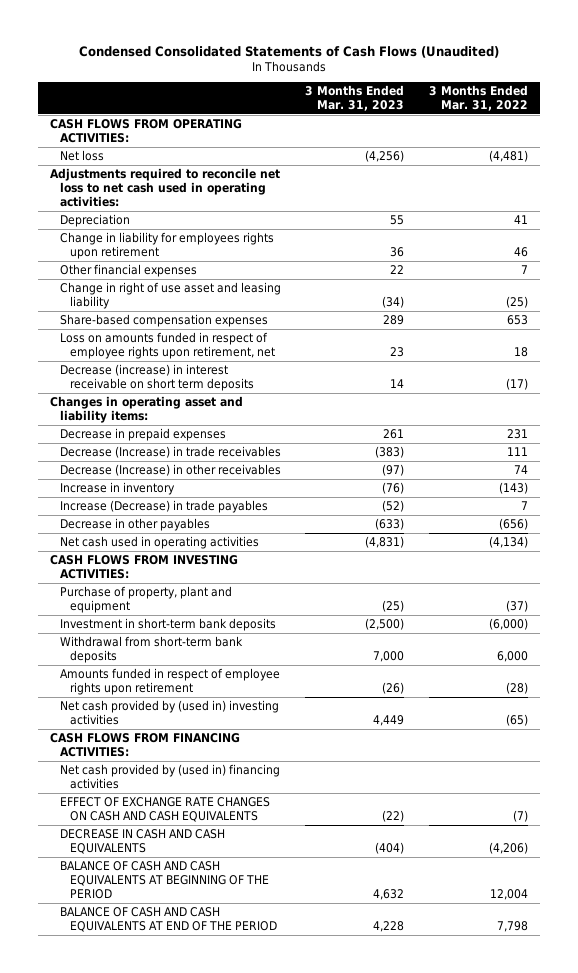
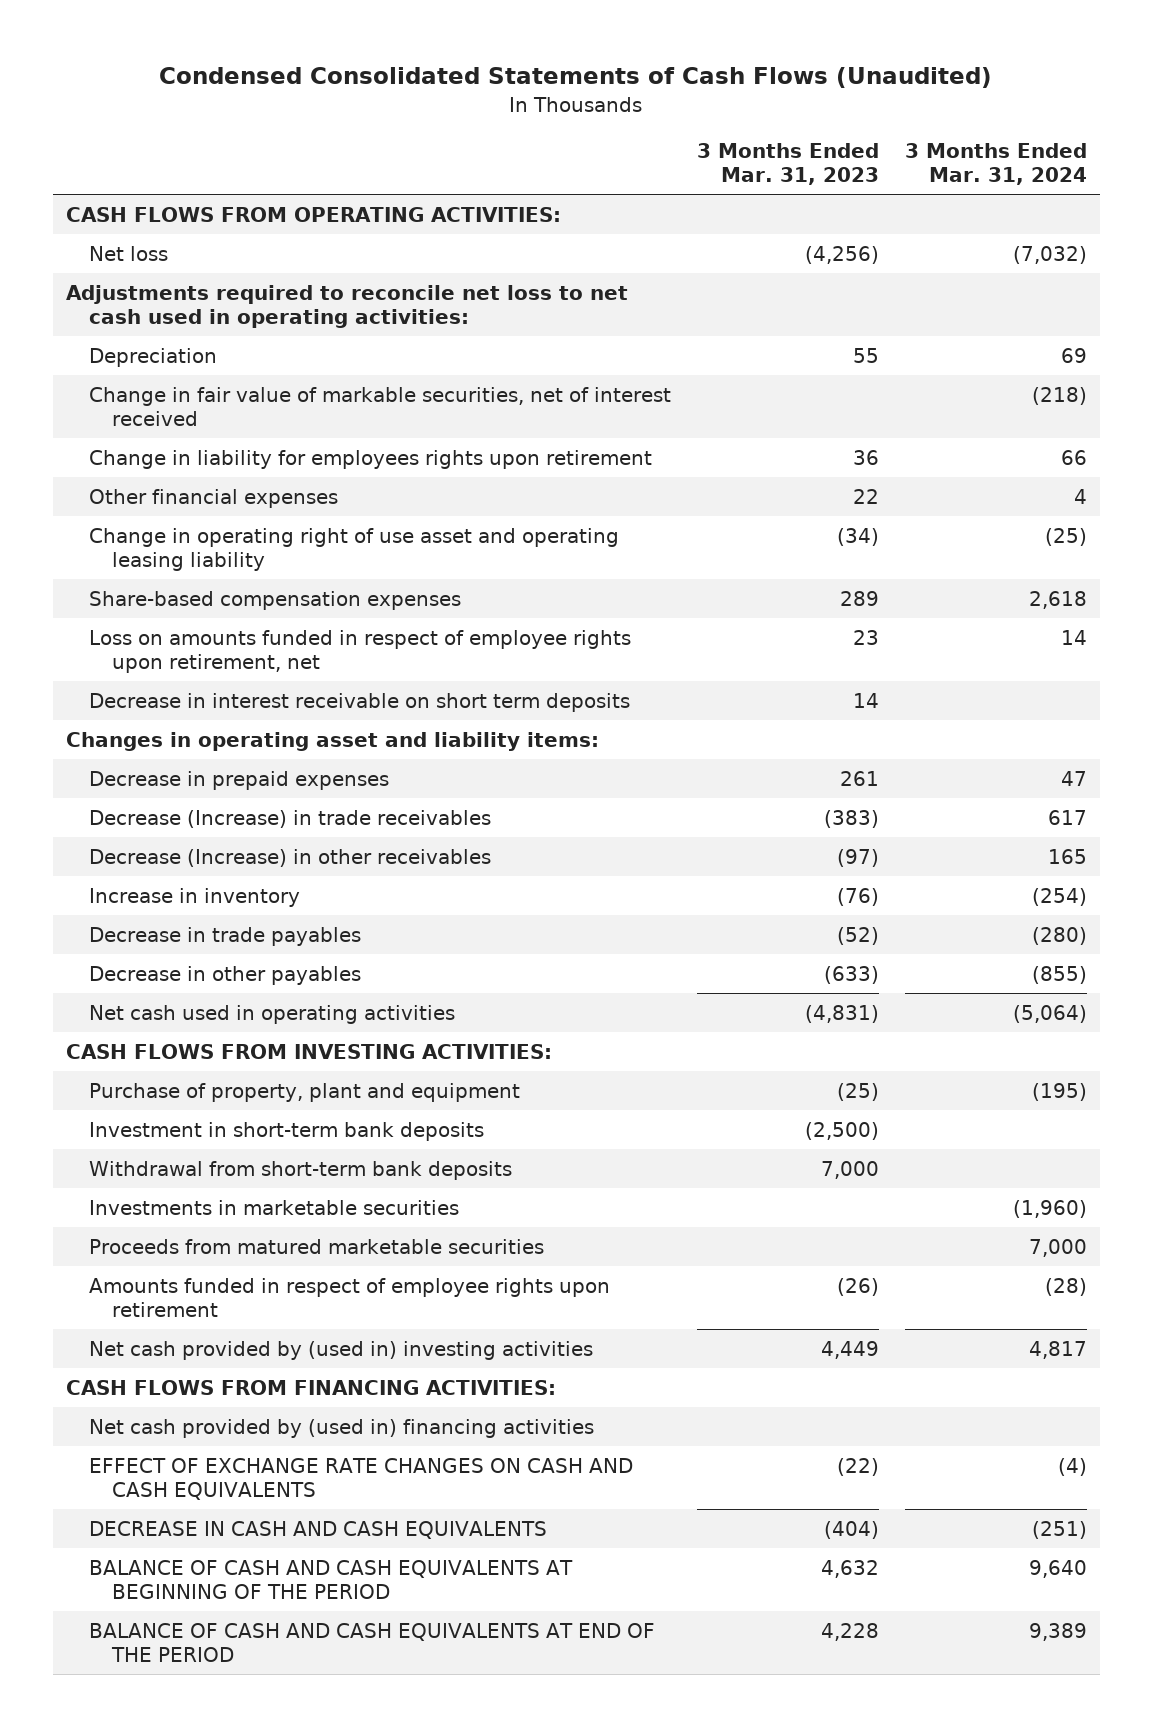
- | 3 Months Ended Mar. 31, 2023 | 3 Months Ended Mar. 31, 2022
+ | 3 Months Ended Mar. 31, 2023 | 3 Months Ended Mar. 31, 2024
+ Change in fair value of markable securities, net of interest received | | (218)
- Change in right of use asset and leasing liability | (34) | (25)
+ Change in operating right of use asset and operating leasing liability | (34) | (25)
- Decrease (increase) in interest receivable on short term deposits | 14 | (17)
+ Decrease in interest receivable on short term deposits | 14 |
- Increase (Decrease) in trade payables | (52) | 7
+ Decrease in trade payables | (52) | (280)
+ Investments in marketable securities | | (1,960)
+ Proceeds from matured marketable securities | | 7,000

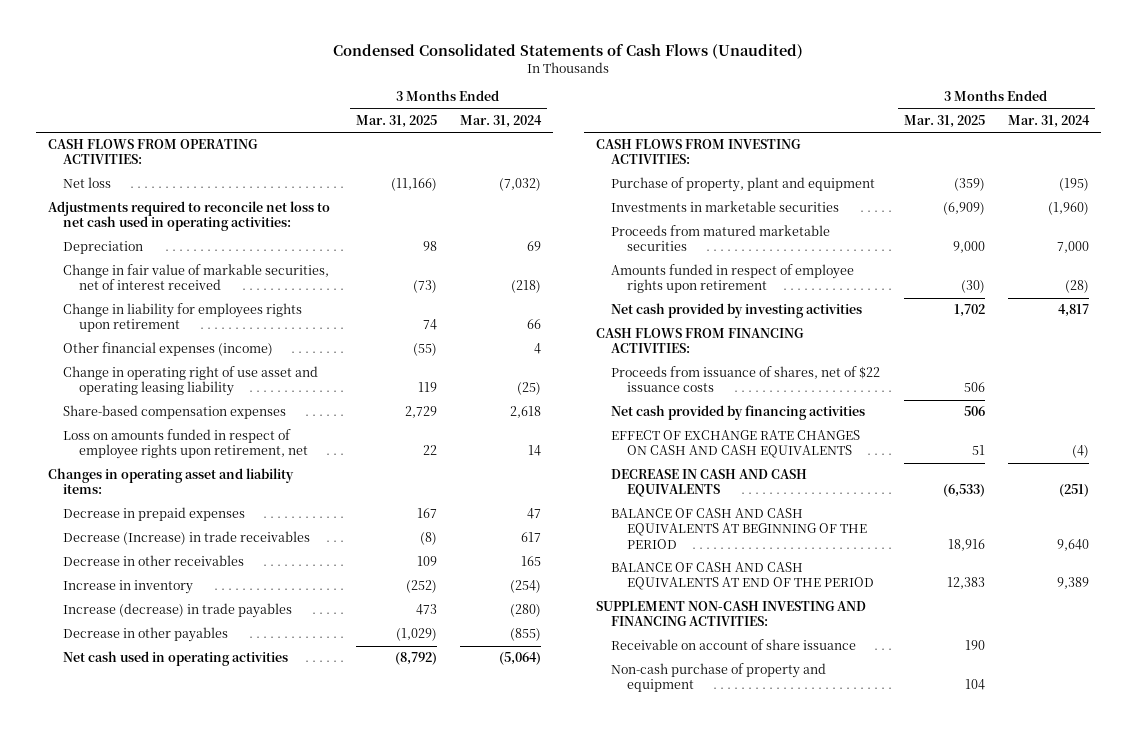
- | 3 Months Ended Mar. 31, 2023 | 3 Months Ended Mar. 31, 2024
+ | 3 Months Ended Mar. 31, 2025 | 3 Months Ended Mar. 31, 2024
- Other financial expenses | 22 | 4
+ Other financial expenses (income) | (55) | 4
- Decrease in interest receivable on short term deposits | 14 |
- Decrease (Increase) in other receivables | (97) | 165
+ Decrease in other receivables | 109 | 165
- Decrease in trade payables | (52) | (280)
+ Increase (decrease) in trade payables | 473 | (280)
- Investment in short-term bank deposits | (2,500) |
- Withdrawal from short-term bank deposits | 7,000 |
- Net cash provided by (used in) investing activities | 4,449 | 4,817
+ Net cash provided by investing activities | 1,702 | 4,817
- Net cash provided by (used in) financing activities
+ Proceeds from issuance of shares, net of $22 issuance costs | 506 |
+ Net cash provided by financing activities | 506 |
+ SUPPLEMENT NON-CASH INVESTING AND FINANCING ACTIVITIES:
+ Receivable on account of share issuance | 190 |
+ Non-cash purchase of property and equipment | 104 |

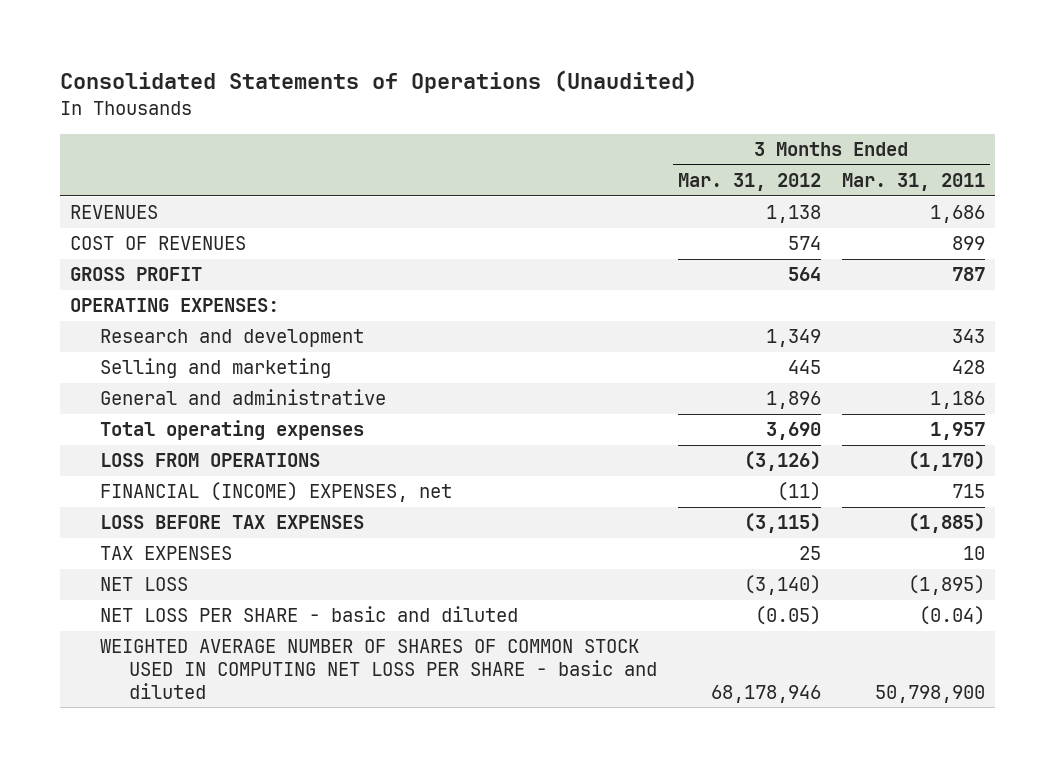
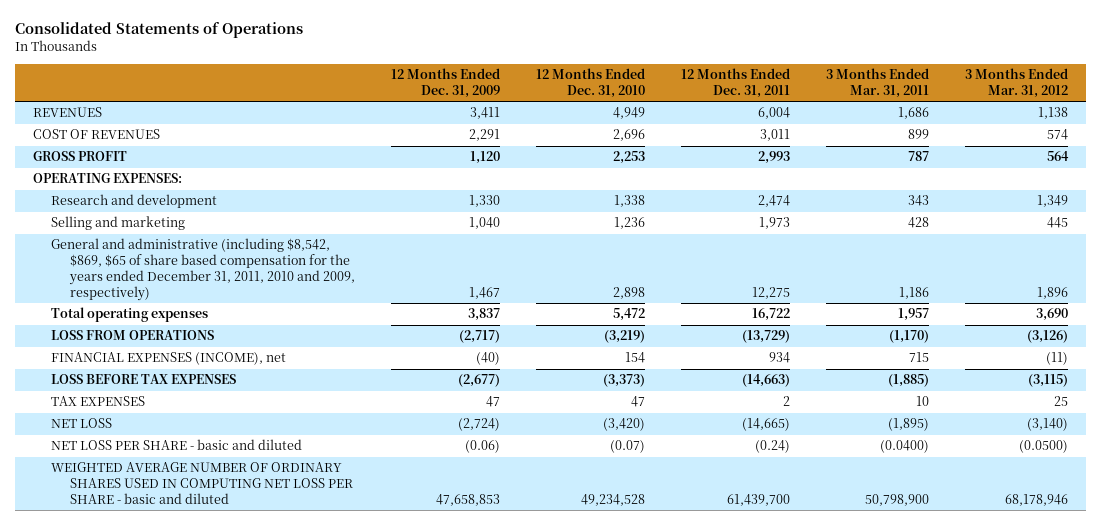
- Consolidated Statements of Operations (Unaudited)
+ Consolidated Statements of Operations
- | 3 Months Ended Mar. 31, 2012 | 3 Months Ended Mar. 31, 2011
+ | 12 Months Ended Dec. 31, 2009 | 12 Months Ended Dec. 31, 2010 | 12 Months Ended Dec. 31, 2011 | 3 Months Ended Mar. 31, 2011 | 3 Months Ended Mar. 31, 2012
- General and administrative | 1,896 | 1,186
+ General and administrative (including $8,542, $869, $65 of share based compensation for the years ended December 31, 2011, 2010 and 2009, respectively) | 1,467 | 2,898 | 12,275 | 1,186 | 1,896
- FINANCIAL (INCOME) EXPENSES, net | (11) | 715
+ FINANCIAL EXPENSES (INCOME), net | (40) | 154 | 934 | 715 | (11)
- NET LOSS PER SHARE - basic and diluted | (0.05) | (0.04)
- WEIGHTED AVERAGE NUMBER OF SHARES OF COMMON STOCK USED IN COMPUTING NET LOSS PER SHARE - basic and diluted | 68,178,946 | 50,798,900
+ NET LOSS PER SHARE - basic and diluted | (0.06) | (0.07) | (0.24) | (0.0400) | (0.0500)
+ WEIGHTED AVERAGE NUMBER OF ORDINARY SHARES USED IN COMPUTING NET LOSS PER SHARE - basic and diluted | 47,658,853 | 49,234,528 | 61,439,700 | 50,798,900 | 68,178,946

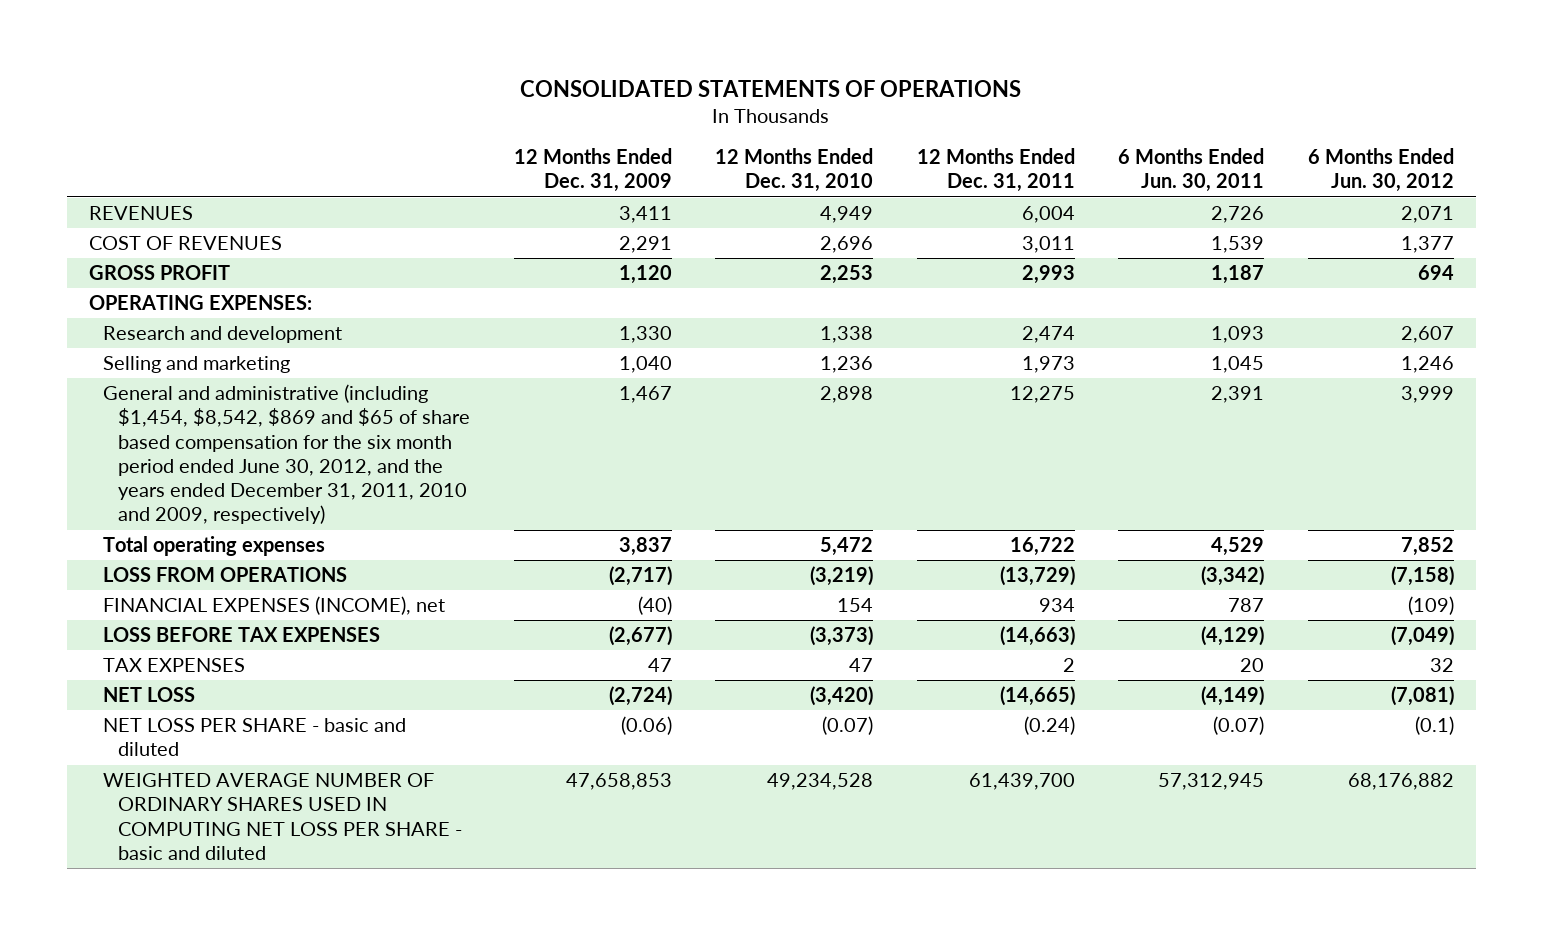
- Consolidated Statements of Operations
+ CONSOLIDATED STATEMENTS OF OPERATIONS
- | 12 Months Ended Dec. 31, 2009 | 12 Months Ended Dec. 31, 2010 | 12 Months Ended Dec. 31, 2011 | 3 Months Ended Mar. 31, 2011 | 3 Months Ended Mar. 31, 2012
+ | 12 Months Ended Dec. 31, 2009 | 12 Months Ended Dec. 31, 2010 | 12 Months Ended Dec. 31, 2011 | 6 Months Ended Jun. 30, 2011 | 6 Months Ended Jun. 30, 2012
- General and administrative (including $8,542, $869, $65 of share based compensation for the years ended December 31, 2011, 2010 and 2009, respectively) | 1,467 | 2,898 | 12,275 | 1,186 | 1,896
+ General and administrative (including $1,454, $8,542, $869 and $65 of share based compensation for the six month period ended June 30, 2012, and the years ended December 31, 2011, 2010 and 2009, respectively) | 1,467 | 2,898 | 12,275 | 2,391 | 3,999

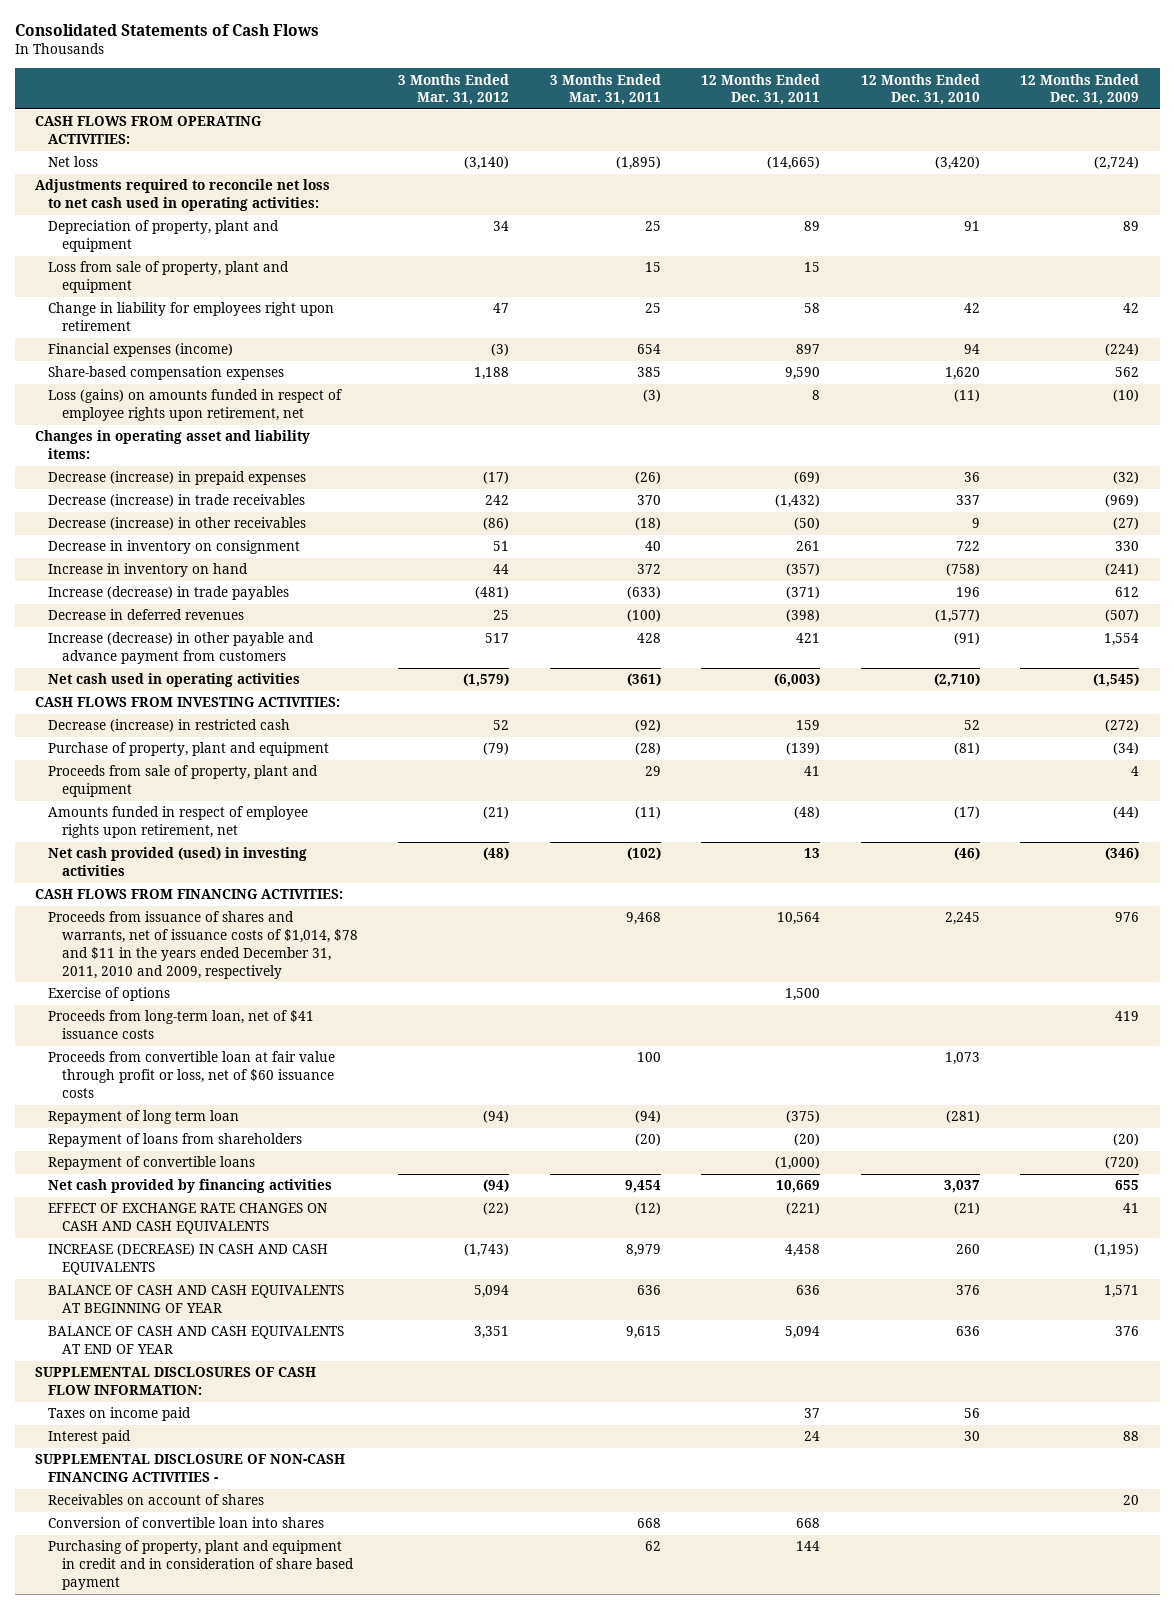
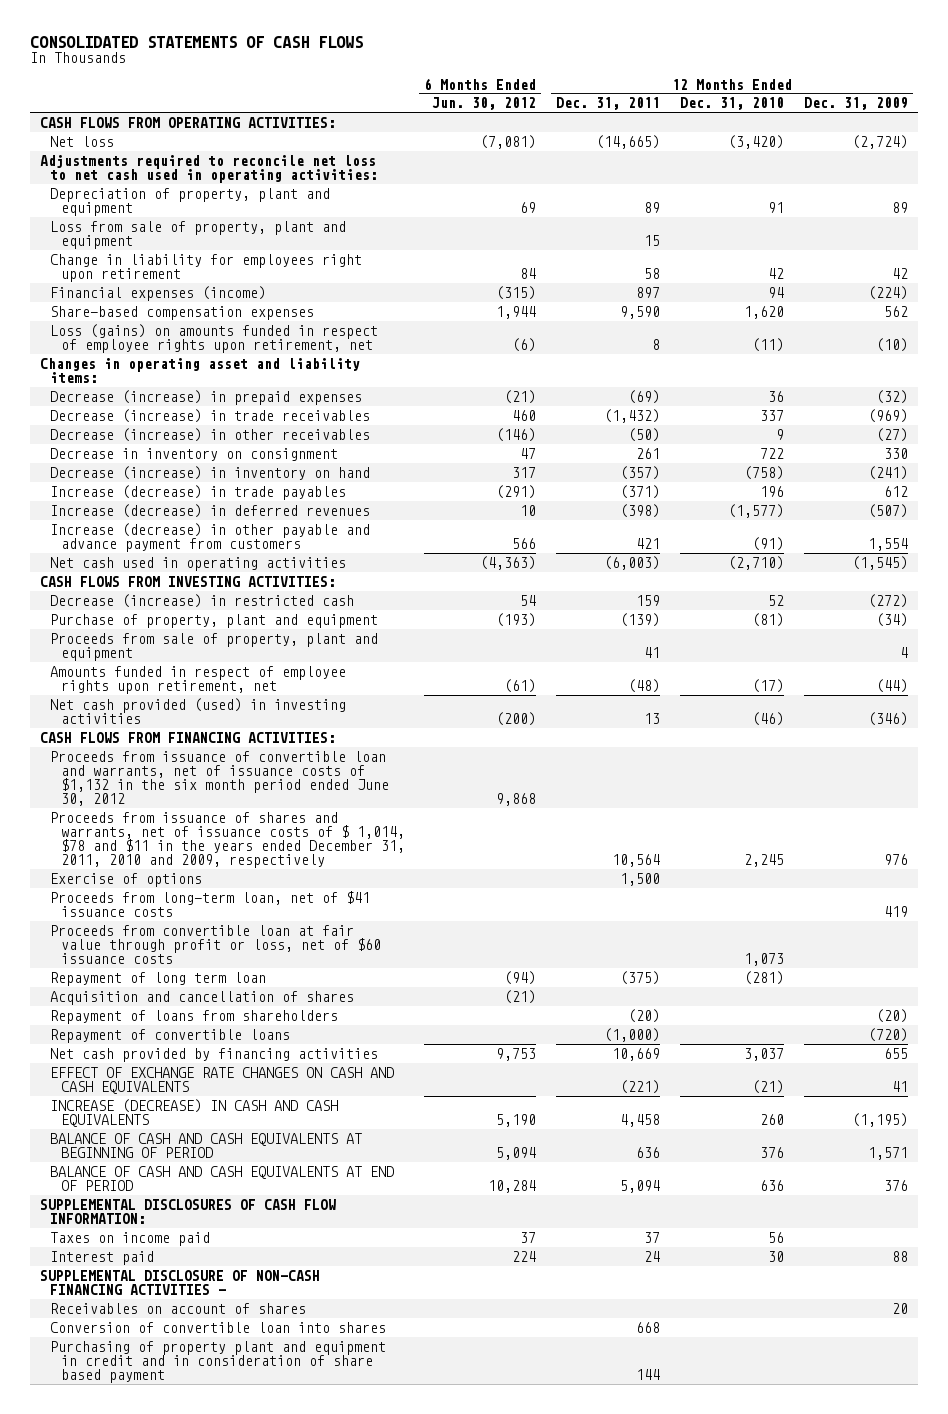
- Consolidated Statements of Cash Flows
+ CONSOLIDATED STATEMENTS OF CASH FLOWS
- | 3 Months Ended Mar. 31, 2012 | 3 Months Ended Mar. 31, 2011 | 12 Months Ended Dec. 31, 2011 | 12 Months Ended Dec. 31, 2010 | 12 Months Ended Dec. 31, 2009
+ | 6 Months Ended Jun. 30, 2012 | 12 Months Ended Dec. 31, 2011 | 12 Months Ended Dec. 31, 2010 | 12 Months Ended Dec. 31, 2009
- Increase in inventory on hand | 44 | 372 | (357) | (758) | (241)
+ Decrease (increase) in inventory on hand | 317 | (357) | (758) | (241)
- Decrease in deferred revenues | 25 | (100) | (398) | (1,577) | (507)
+ Increase (decrease) in deferred revenues | 10 | (398) | (1,577) | (507)
- Proceeds from issuance of shares and warrants, net of issuance costs of $1,014, $78 and $11 in the years ended December 31, 2011, 2010 and 2009, respectively | | 9,468 | 10,564 | 2,245 | 976
+ Proceeds from issuance of convertible loan and warrants, net of issuance costs of $1,132 in the six month period ended June 30, 2012 | 9,868 | | |
+ Proceeds from issuance of shares and warrants, net of issuance costs of $ 1,014, $78 and $11 in the years ended December 31, 2011, 2010 and 2009, respectively | | 10,564 | 2,245 | 976
+ Acquisition and cancellation of shares | (21) | | |
- BALANCE OF CASH AND CASH EQUIVALENTS AT BEGINNING OF YEAR | 5,094 | 636 | 636 | 376 | 1,571
- BALANCE OF CASH AND CASH EQUIVALENTS AT END OF YEAR | 3,351 | 9,615 | 5,094 | 636 | 376
+ BALANCE OF CASH AND CASH EQUIVALENTS AT BEGINNING OF PERIOD | 5,094 | 636 | 376 | 1,571
+ BALANCE OF CASH AND CASH EQUIVALENTS AT END OF PERIOD | 10,284 | 5,094 | 636 | 376
- Purchasing of property, plant and equipment in credit and in consideration of share based payment | | 62 | 144 | |
+ Purchasing of property plant and equipment in credit and in consideration of share based payment | | 144 | |

